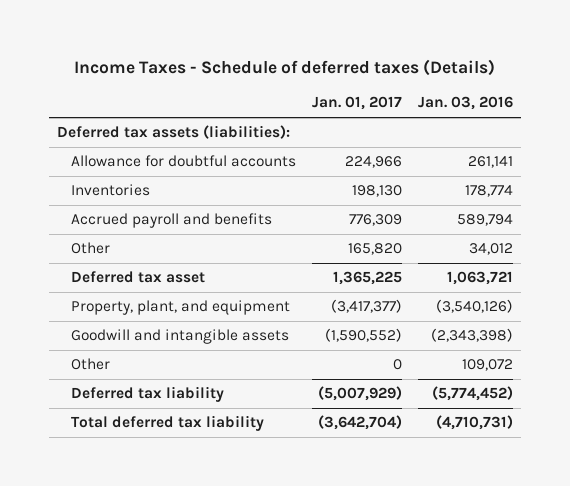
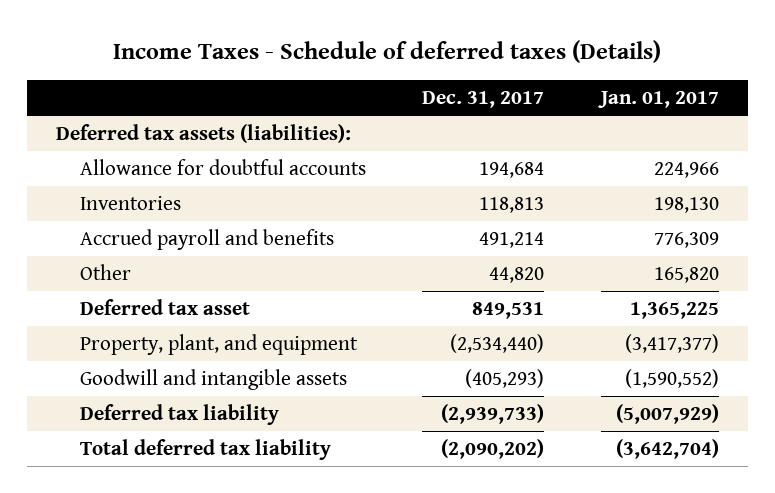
- | Jan. 01, 2017 | Jan. 03, 2016
+ | Dec. 31, 2017 | Jan. 01, 2017
- Other | 0 | 109,072

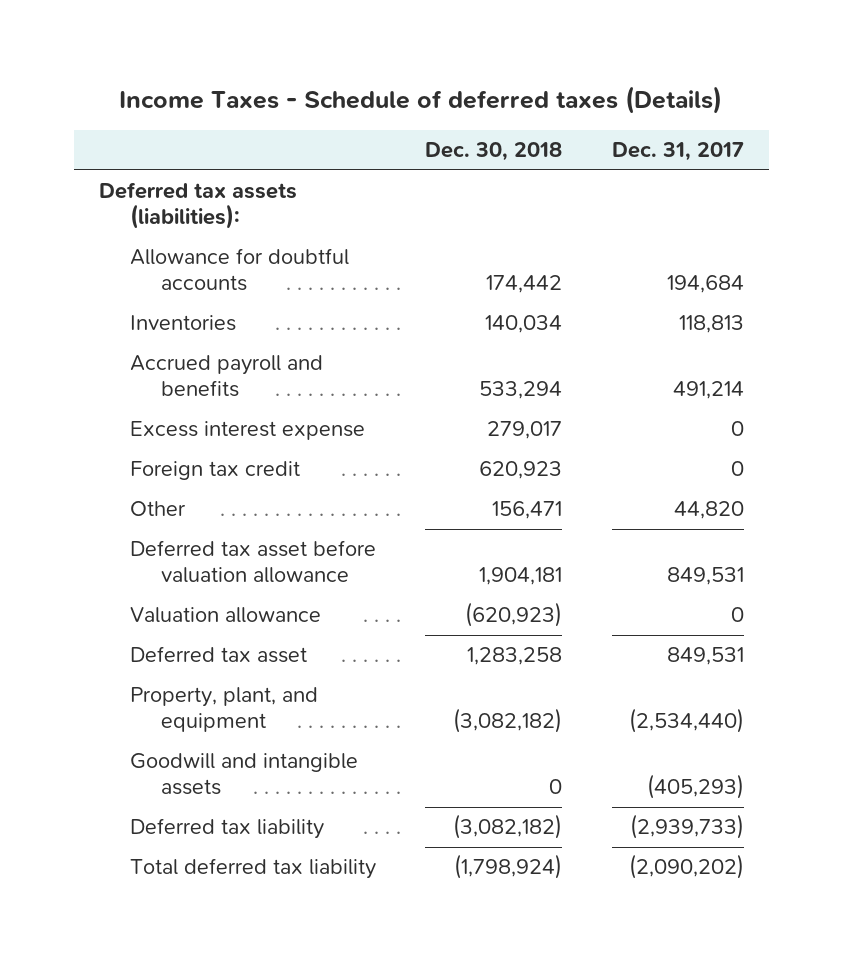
- | Dec. 31, 2017 | Jan. 01, 2017
+ | Dec. 30, 2018 | Dec. 31, 2017
+ Excess interest expense | 279,017 | 0
+ Foreign tax credit | 620,923 | 0
+ Deferred tax asset before valuation allowance | 1,904,181 | 849,531
+ Valuation allowance | (620,923) | 0

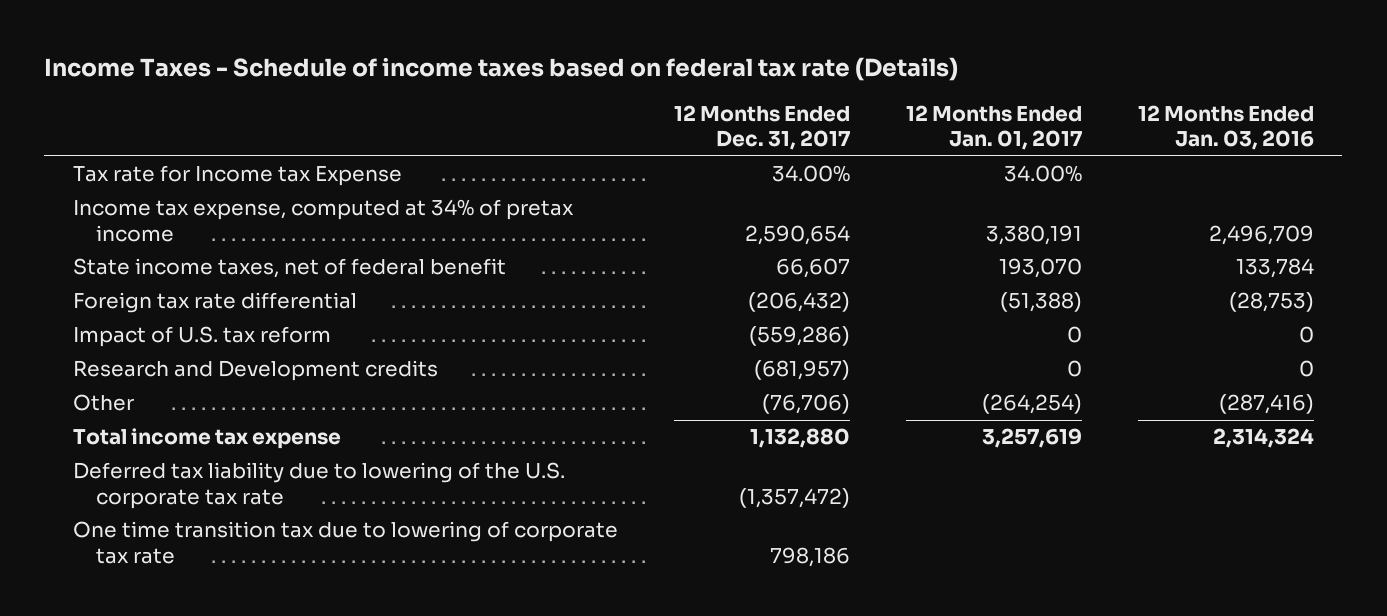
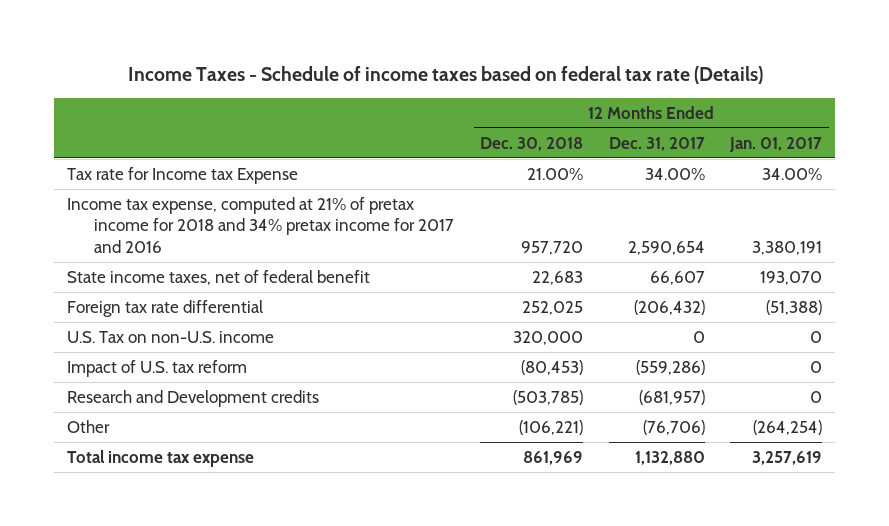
- | 12 Months Ended Dec. 31, 2017 | 12 Months Ended Jan. 01, 2017 | 12 Months Ended Jan. 03, 2016
+ | 12 Months Ended Dec. 30, 2018 | 12 Months Ended Dec. 31, 2017 | 12 Months Ended Jan. 01, 2017
- Income tax expense, computed at 34% of pretax income | 2,590,654 | 3,380,191 | 2,496,709
+ Income tax expense, computed at 21% of pretax income for 2018 and 34% pretax income for 2017 and 2016 | 957,720 | 2,590,654 | 3,380,191
+ U.S. Tax on non-U.S. income | 320,000 | 0 | 0
- Deferred tax liability due to lowering of the U.S. corporate tax rate | (1,357,472) | |
- One time transition tax due to lowering of corporate tax rate | 798,186 | |

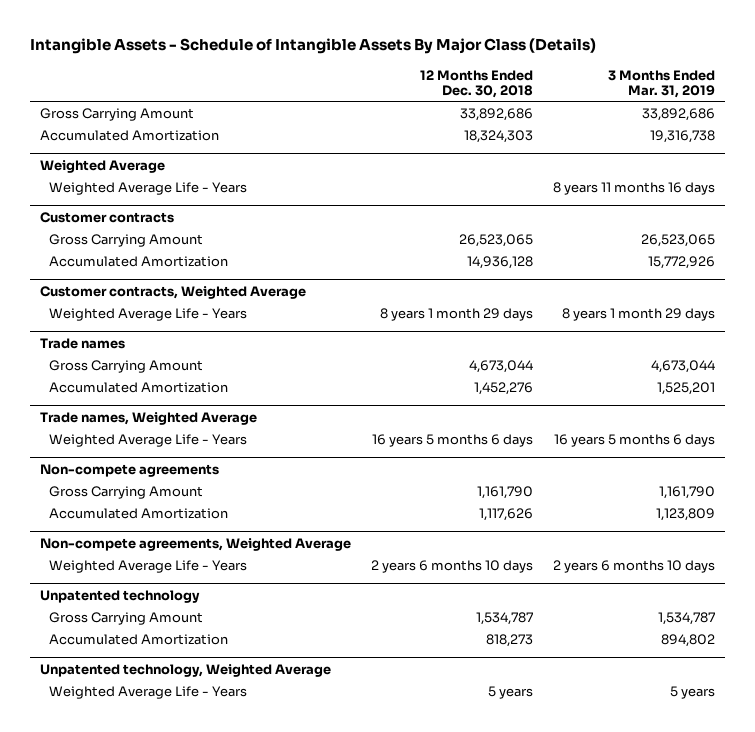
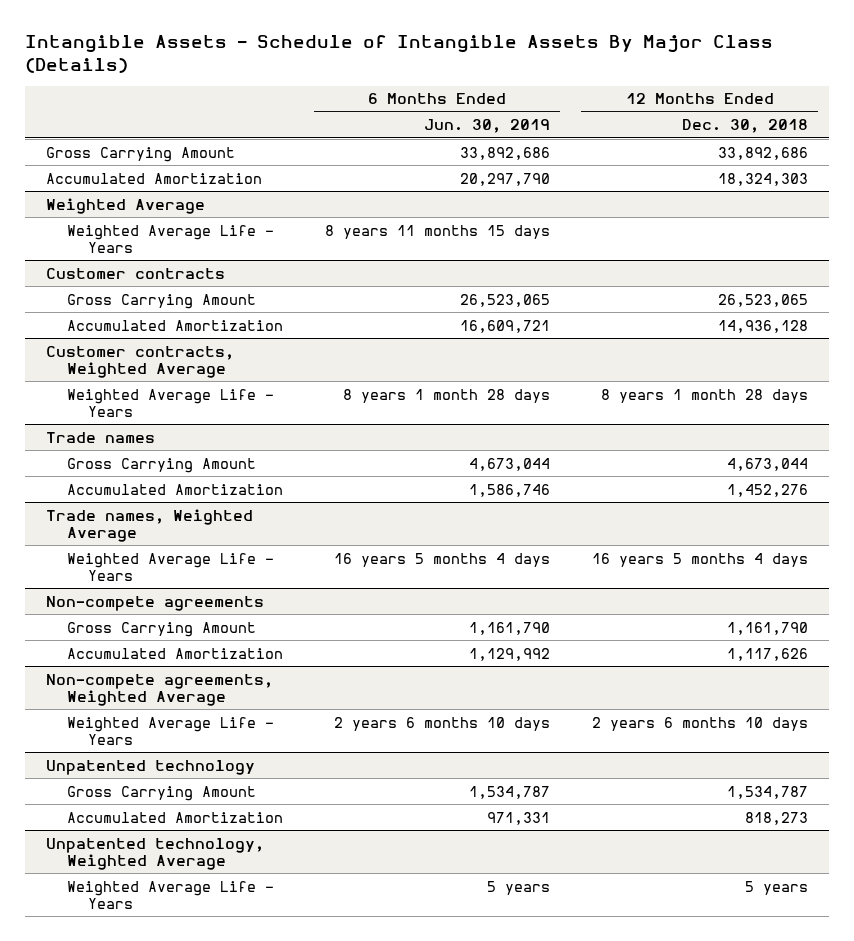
- | 12 Months Ended Dec. 30, 2018 | 3 Months Ended Mar. 31, 2019
+ | 6 Months Ended Jun. 30, 2019 | 12 Months Ended Dec. 30, 2018
@ Customer contracts, Weighted Average
- Weighted Average Life - Years | 8 years 1 month 29 days | 8 years 1 month 29 days
+ Weighted Average Life - Years | 8 years 1 month 28 days | 8 years 1 month 28 days
@ Trade names, Weighted Average
- Weighted Average Life - Years | 16 years 5 months 6 days | 16 years 5 months 6 days
+ Weighted Average Life - Years | 16 years 5 months 4 days | 16 years 5 months 4 days

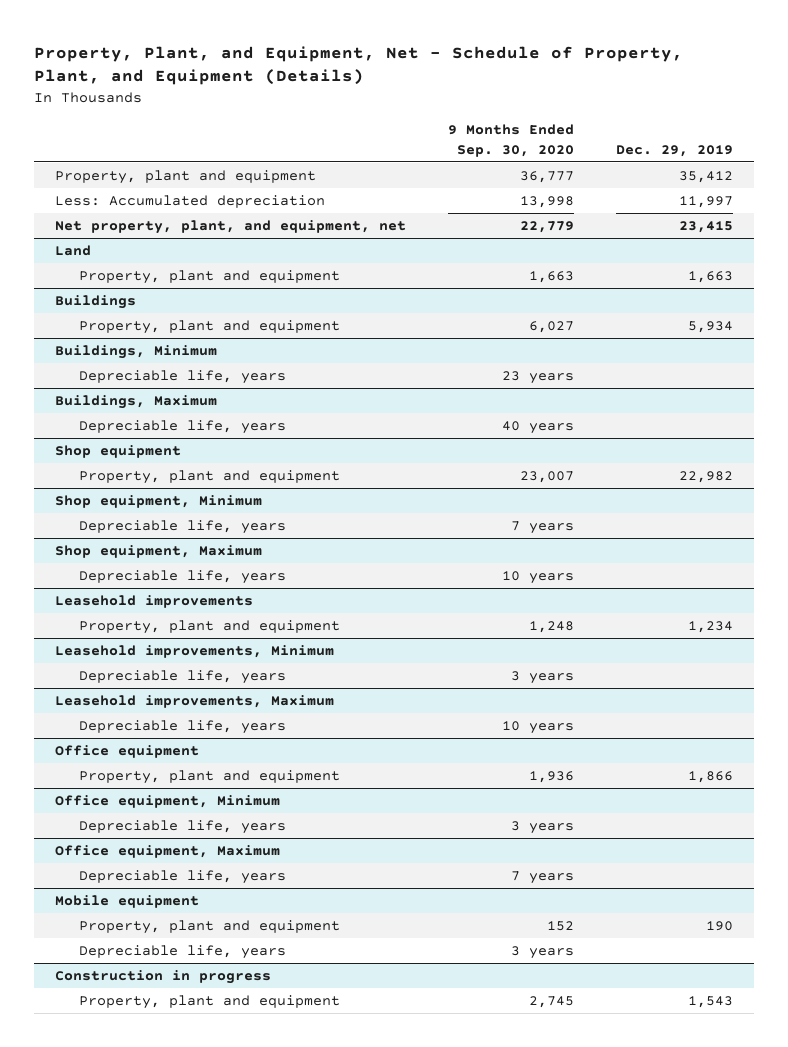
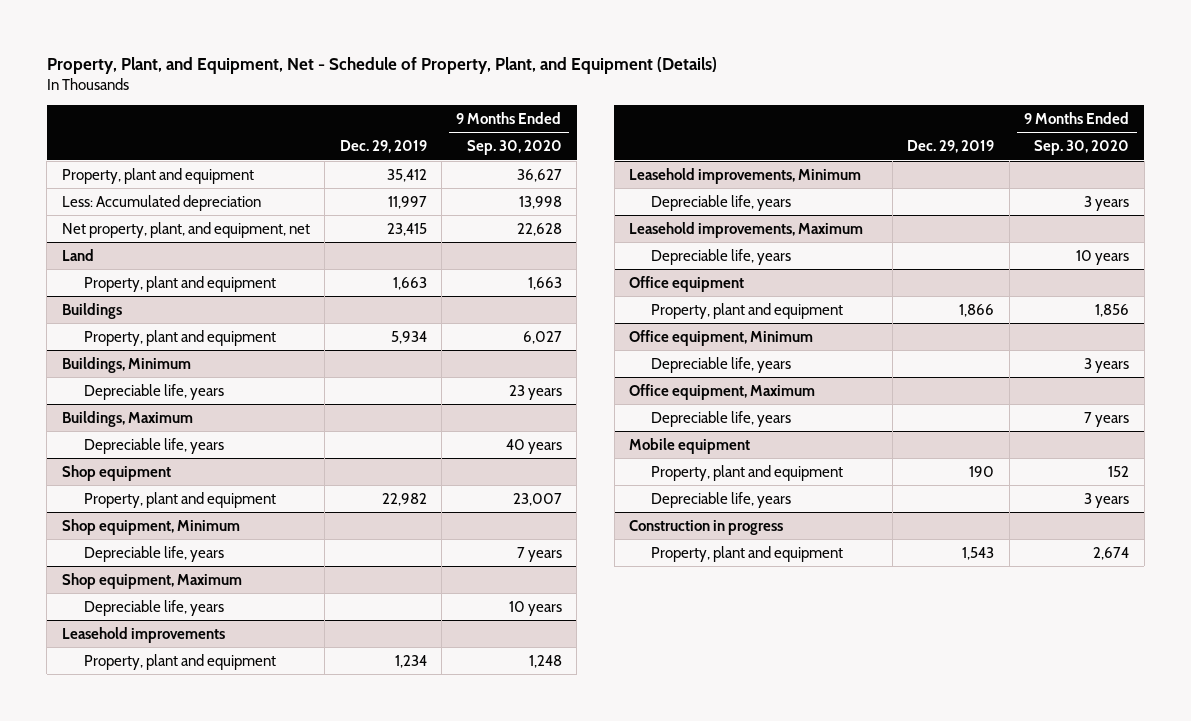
- | 9 Months Ended Sep. 30, 2020 | Dec. 29, 2019
+ | Dec. 29, 2019 | 9 Months Ended Sep. 30, 2020
- Property, plant and equipment | 36,777 | 35,412
+ Property, plant and equipment | 35,412 | 36,627
- Net property, plant, and equipment, net | 22,779 | 23,415
+ Net property, plant, and equipment, net | 23,415 | 22,628
@ Office equipment
- Property, plant and equipment | 1,936 | 1,866
+ Property, plant and equipment | 1,866 | 1,856
@ Construction in progress
- Property, plant and equipment | 2,745 | 1,543
+ Property, plant and equipment | 1,543 | 2,674

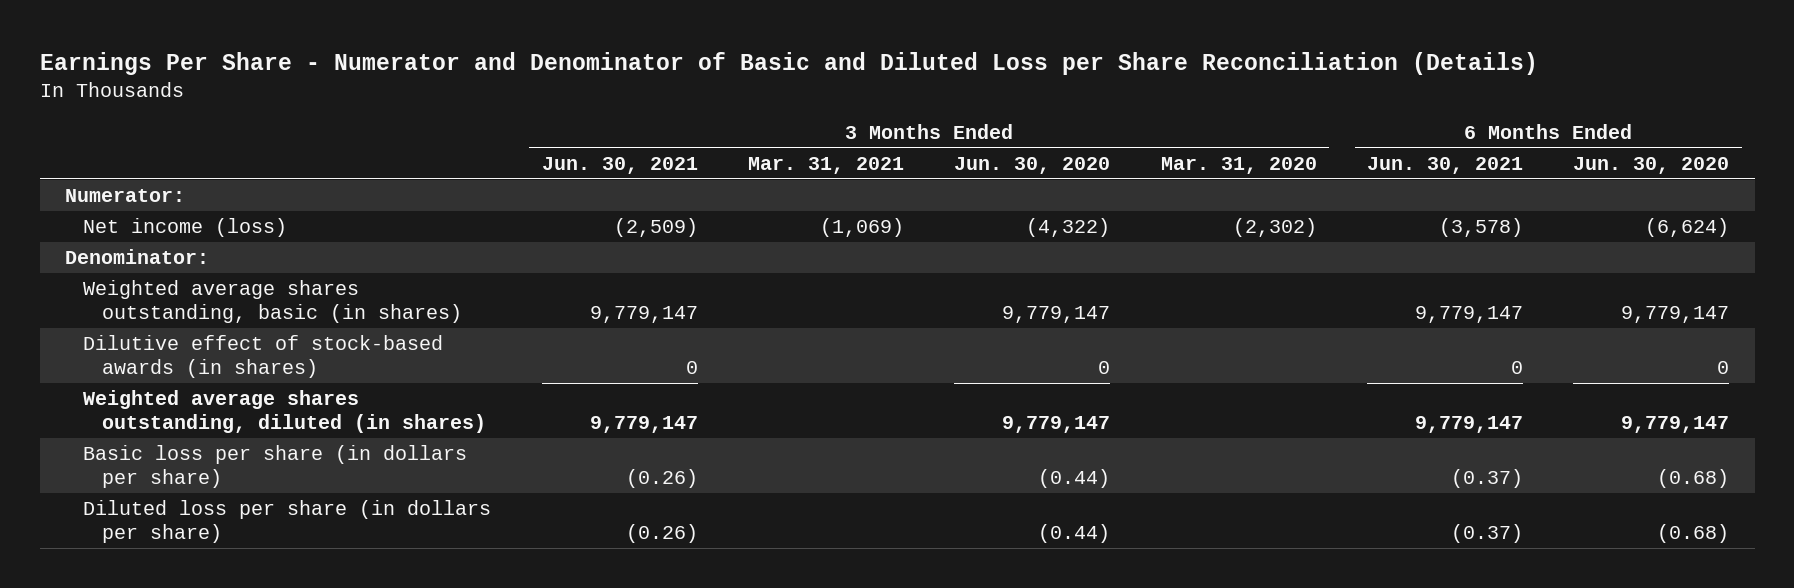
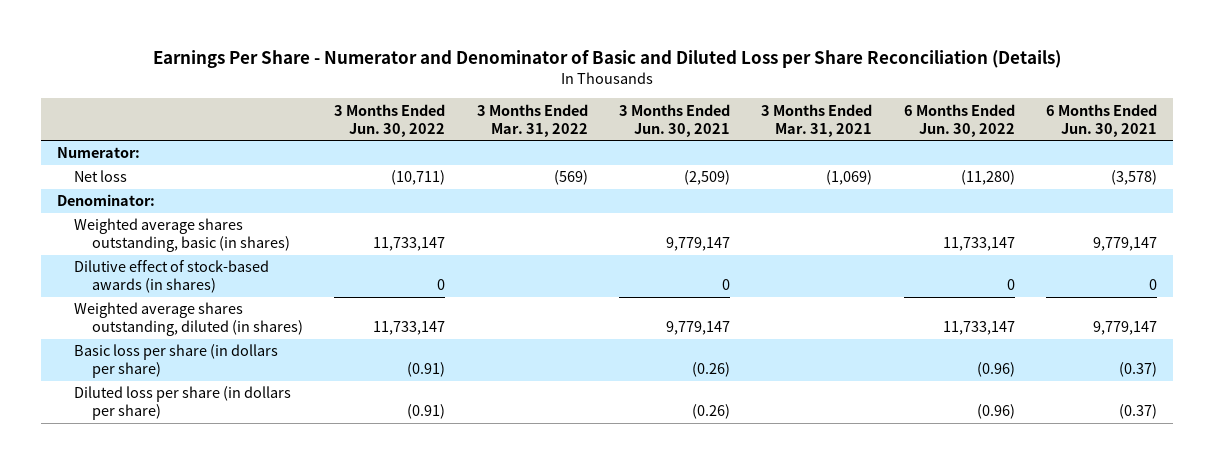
- | 3 Months Ended Jun. 30, 2021 | 3 Months Ended Mar. 31, 2021 | 3 Months Ended Jun. 30, 2020 | 3 Months Ended Mar. 31, 2020 | 6 Months Ended Jun. 30, 2021 | 6 Months Ended Jun. 30, 2020
+ | 3 Months Ended Jun. 30, 2022 | 3 Months Ended Mar. 31, 2022 | 3 Months Ended Jun. 30, 2021 | 3 Months Ended Mar. 31, 2021 | 6 Months Ended Jun. 30, 2022 | 6 Months Ended Jun. 30, 2021
- Net income (loss) | (2,509) | (1,069) | (4,322) | (2,302) | (3,578) | (6,624)
+ Net loss | (10,711) | (569) | (2,509) | (1,069) | (11,280) | (3,578)

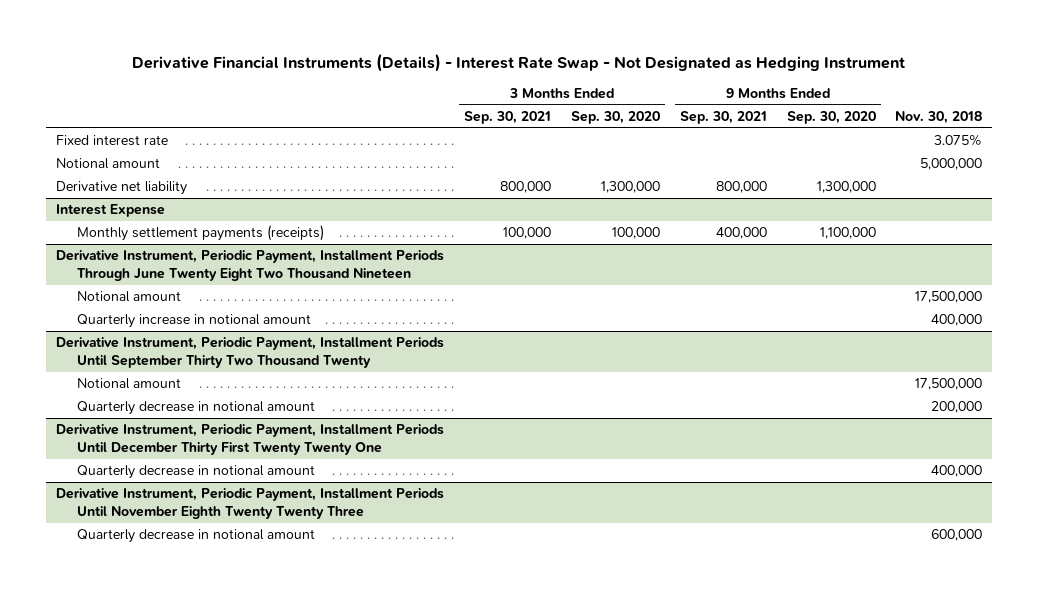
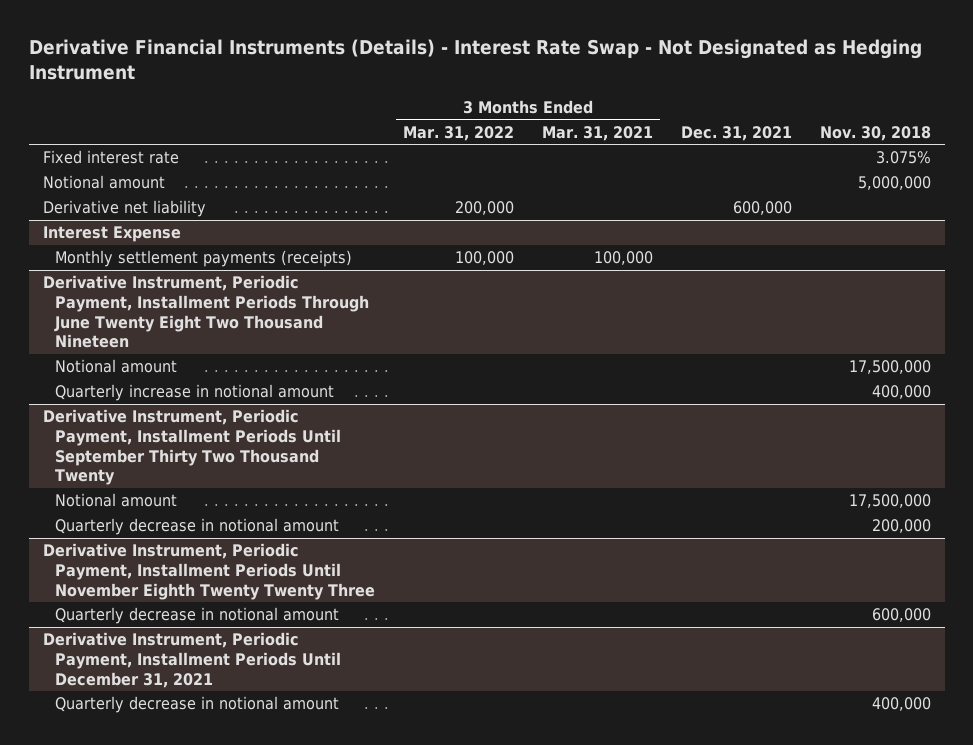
- | 3 Months Ended Sep. 30, 2021 | 3 Months Ended Sep. 30, 2020 | 9 Months Ended Sep. 30, 2021 | 9 Months Ended Sep. 30, 2020 | Nov. 30, 2018
+ | 3 Months Ended Mar. 31, 2022 | 3 Months Ended Mar. 31, 2021 | Dec. 31, 2021 | Nov. 30, 2018
- Derivative Instrument, Periodic Payment, Installment Periods Until December Thirty First Twenty Twenty One
- Quarterly decrease in notional amount | | | | | 400,000
+ Derivative Instrument, Periodic Payment, Installment Periods Until December 31, 2021
+ Quarterly decrease in notional amount | | | | 400,000

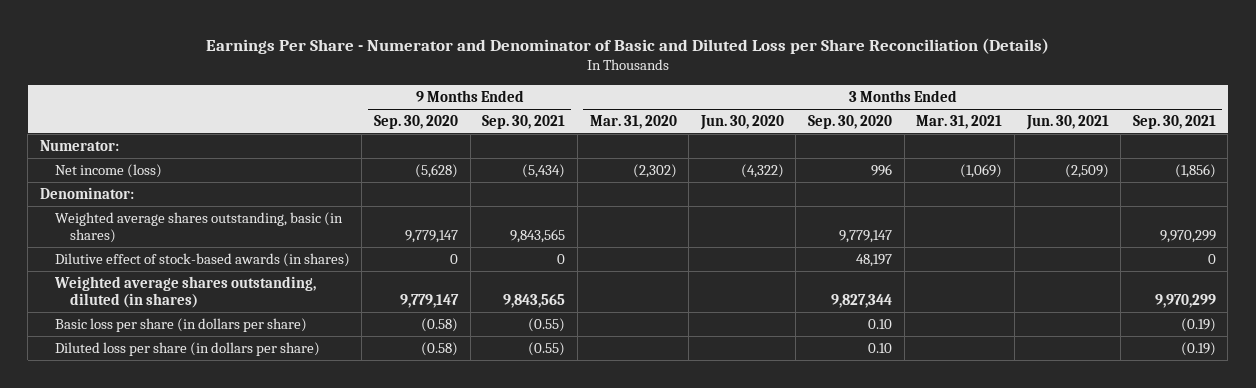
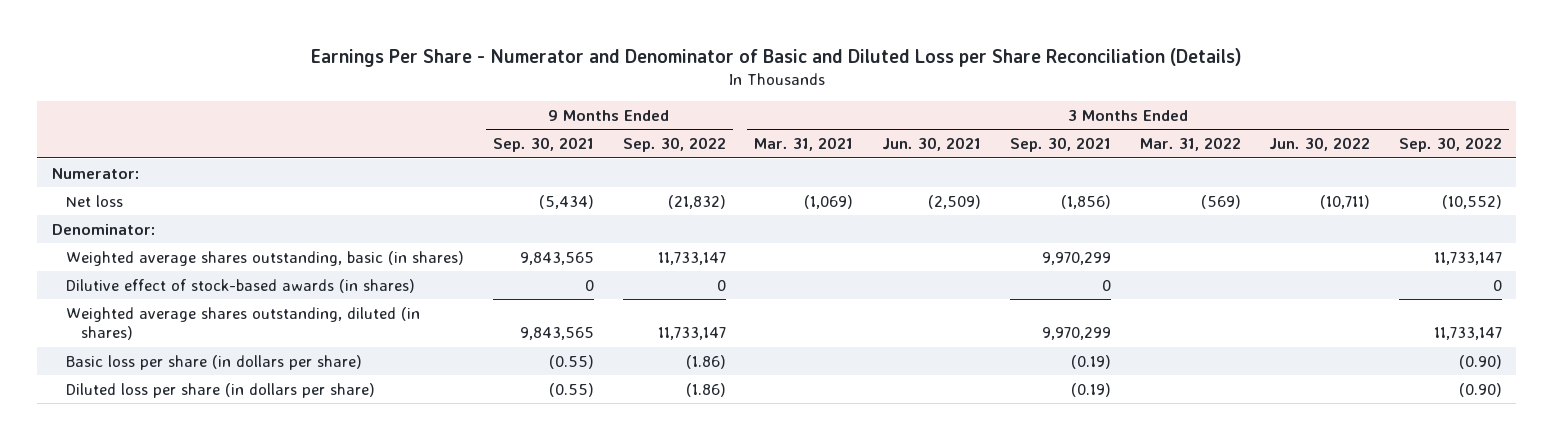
- | 9 Months Ended Sep. 30, 2020 | 9 Months Ended Sep. 30, 2021 | 3 Months Ended Mar. 31, 2020 | 3 Months Ended Jun. 30, 2020 | 3 Months Ended Sep. 30, 2020 | 3 Months Ended Mar. 31, 2021 | 3 Months Ended Jun. 30, 2021 | 3 Months Ended Sep. 30, 2021
+ | 9 Months Ended Sep. 30, 2021 | 9 Months Ended Sep. 30, 2022 | 3 Months Ended Mar. 31, 2021 | 3 Months Ended Jun. 30, 2021 | 3 Months Ended Sep. 30, 2021 | 3 Months Ended Mar. 31, 2022 | 3 Months Ended Jun. 30, 2022 | 3 Months Ended Sep. 30, 2022
- Net income (loss) | (5,628) | (5,434) | (2,302) | (4,322) | 996 | (1,069) | (2,509) | (1,856)
+ Net loss | (5,434) | (21,832) | (1,069) | (2,509) | (1,856) | (569) | (10,711) | (10,552)

